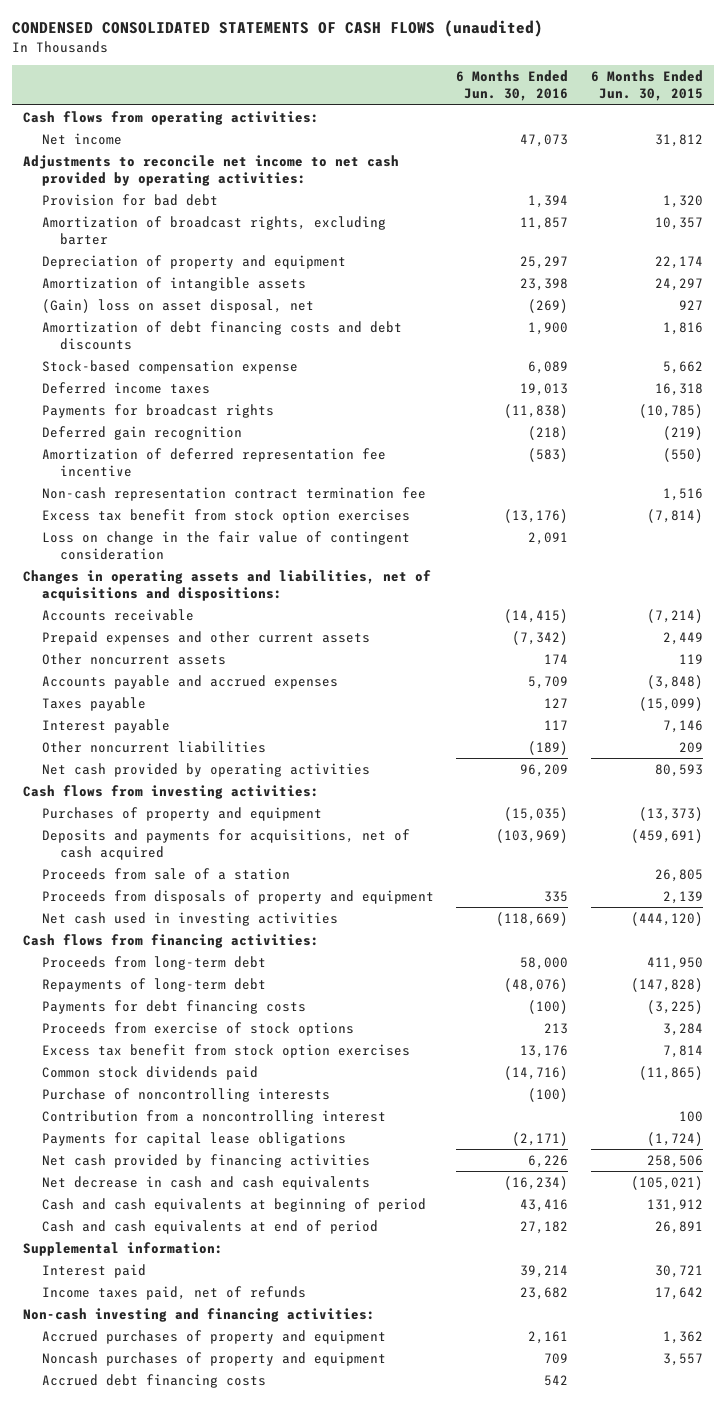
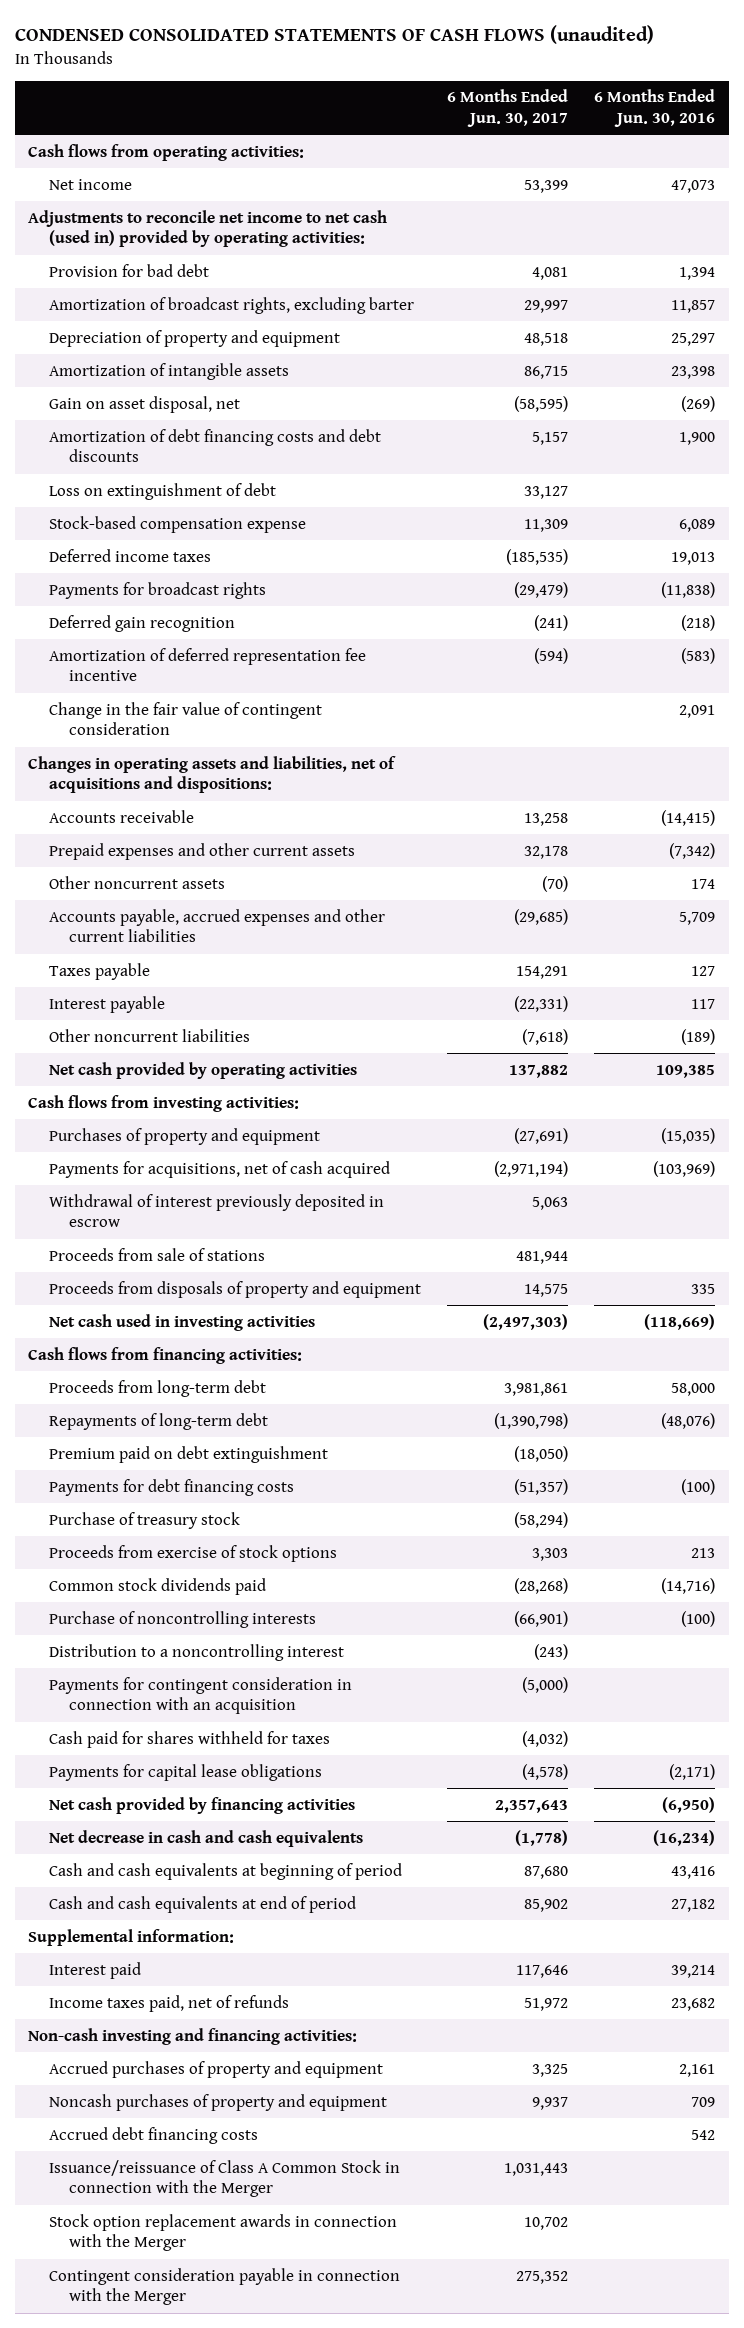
- | 6 Months Ended Jun. 30, 2016 | 6 Months Ended Jun. 30, 2015
+ | 6 Months Ended Jun. 30, 2017 | 6 Months Ended Jun. 30, 2016
- Adjustments to reconcile net income to net cash provided by operating activities:
+ Adjustments to reconcile net income to net cash (used in) provided by operating activities:
- (Gain) loss on asset disposal, net | (269) | 927
+ Gain on asset disposal, net | (58,595) | (269)
+ Loss on extinguishment of debt | 33,127 |
- Non-cash representation contract termination fee | | 1,516
- Excess tax benefit from stock option exercises | (13,176) | (7,814)
- Loss on change in the fair value of contingent consideration | 2,091 |
+ Change in the fair value of contingent consideration | | 2,091
- Accounts payable and accrued expenses | 5,709 | (3,848)
+ Accounts payable, accrued expenses and other current liabilities | (29,685) | 5,709
- Net cash provided by operating activities | 96,209 | 80,593
+ Net cash provided by operating activities | 137,882 | 109,385
- Deposits and payments for acquisitions, net of cash acquired | (103,969) | (459,691)
- Proceeds from sale of a station | | 26,805
+ Payments for acquisitions, net of cash acquired | (2,971,194) | (103,969)
+ Withdrawal of interest previously deposited in escrow | 5,063 |
+ Proceeds from sale of stations | 481,944 |
+ Premium paid on debt extinguishment | (18,050) |
+ Purchase of treasury stock | (58,294) |
- Excess tax benefit from stock option exercises | 13,176 | 7,814
- Contribution from a noncontrolling interest | | 100
+ Distribution to a noncontrolling interest | (243) |
+ Payments for contingent consideration in connection with an acquisition | (5,000) |
+ Cash paid for shares withheld for taxes | (4,032) |
- Net cash provided by financing activities | 6,226 | 258,506
+ Net cash provided by financing activities | 2,357,643 | (6,950)
+ Issuance/reissuance of Class A Common Stock in connection with the Merger | 1,031,443 |
+ Stock option replacement awards in connection with the Merger | 10,702 |
+ Contingent consideration payable in connection with the Merger | 275,352 |

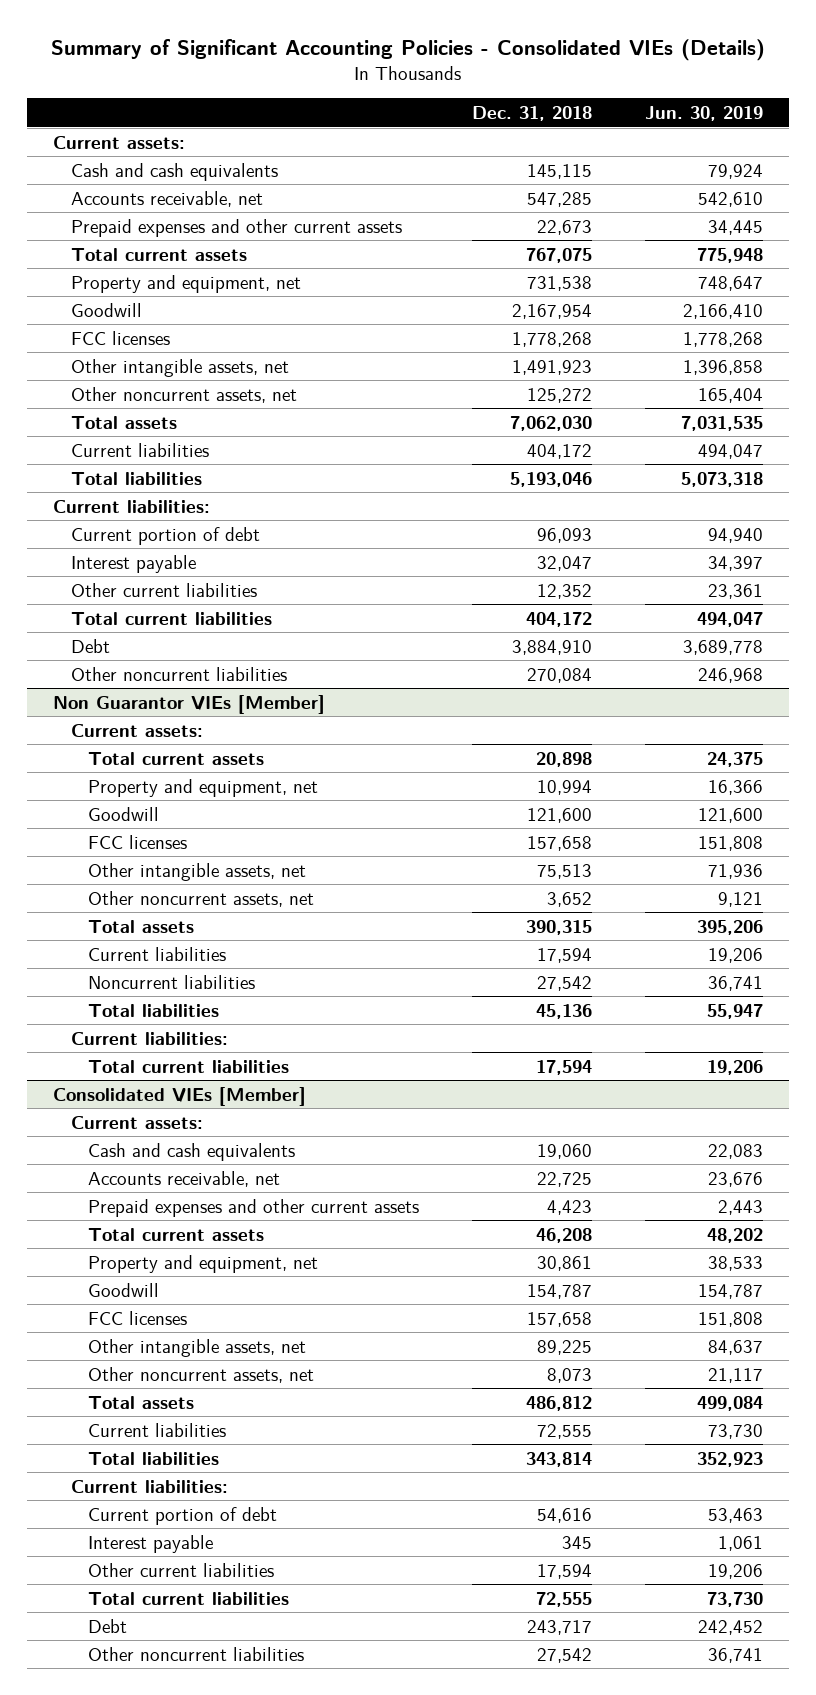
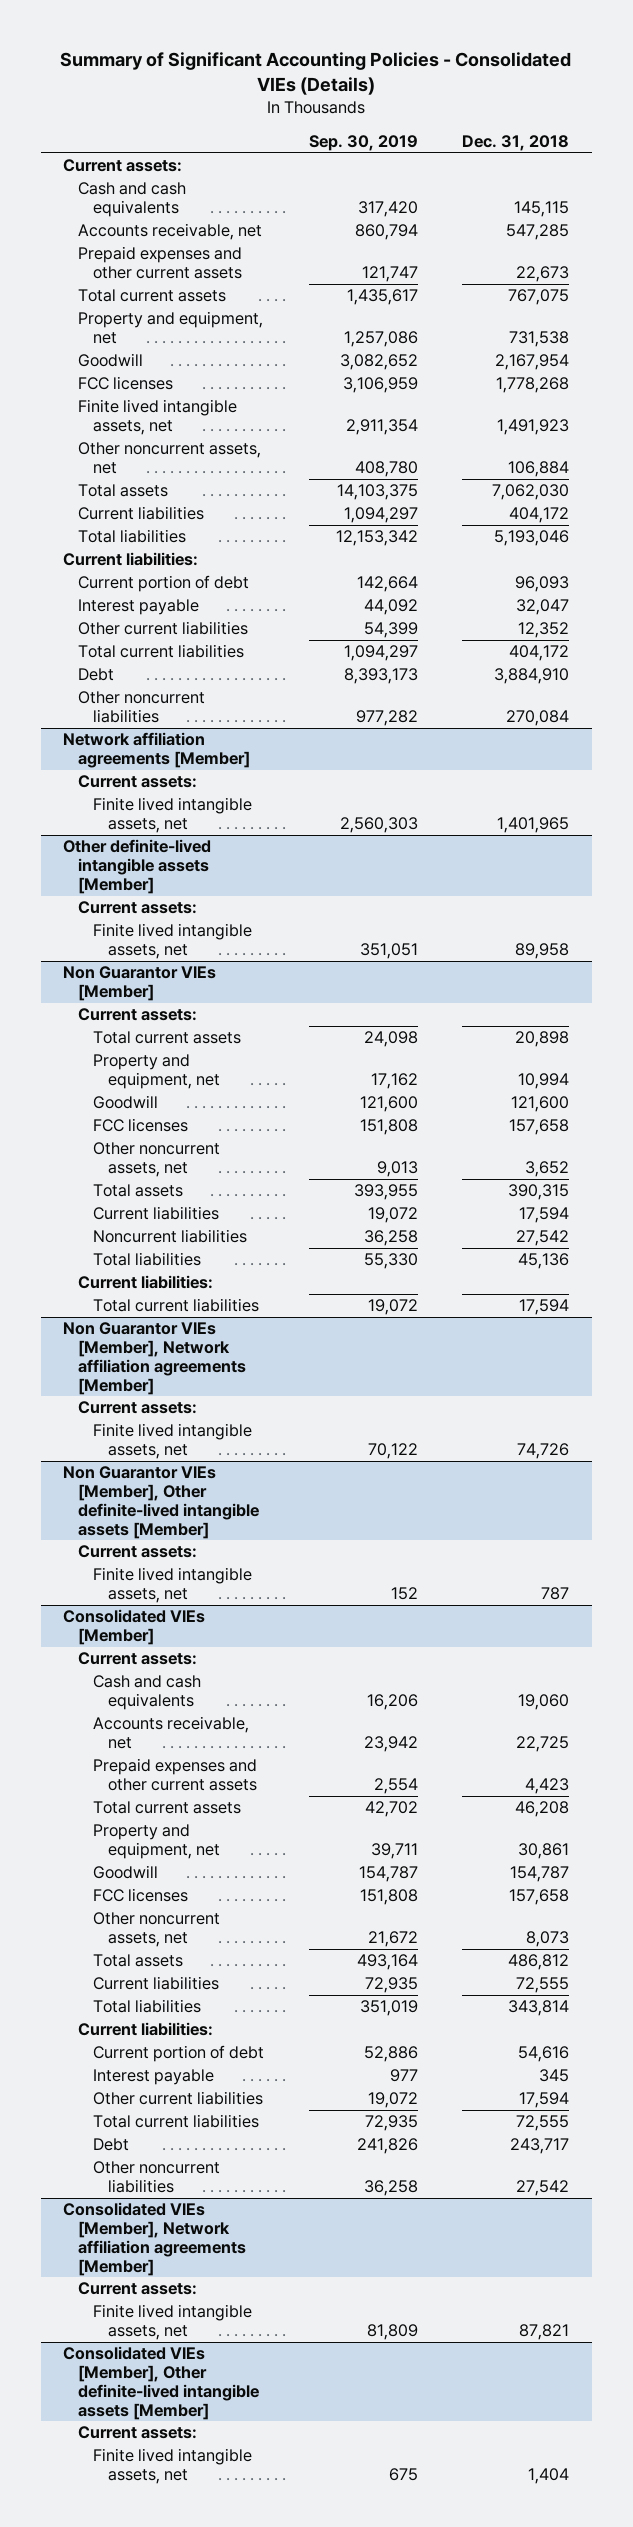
- | Dec. 31, 2018 | Jun. 30, 2019
+ | Sep. 30, 2019 | Dec. 31, 2018
- Other intangible assets, net | 1,491,923 | 1,396,858
- Other noncurrent assets, net | 125,272 | 165,404
+ Finite lived intangible assets, net | 2,911,354 | 1,491,923
+ Other noncurrent assets, net | 408,780 | 106,884
+ Network affiliation agreements [Member]
+ Current assets:
+ Finite lived intangible assets, net | 2,560,303 | 1,401,965
+ Other definite-lived intangible assets [Member]
+ Current assets:
+ Finite lived intangible assets, net | 351,051 | 89,958
@ Non Guarantor VIEs [Member]
- Other intangible assets, net | 75,513 | 71,936
+ Non Guarantor VIEs [Member], Network affiliation agreements [Member]
+ Current assets:
+ Finite lived intangible assets, net | 70,122 | 74,726
+ Non Guarantor VIEs [Member], Other definite-lived intangible assets [Member]
+ Current assets:
+ Finite lived intangible assets, net | 152 | 787
@ Consolidated VIEs [Member]
- Other intangible assets, net | 89,225 | 84,637
+ Consolidated VIEs [Member], Network affiliation agreements [Member]
+ Current assets:
+ Finite lived intangible assets, net | 81,809 | 87,821
+ Consolidated VIEs [Member], Other definite-lived intangible assets [Member]
+ Current assets:
+ Finite lived intangible assets, net | 675 | 1,404

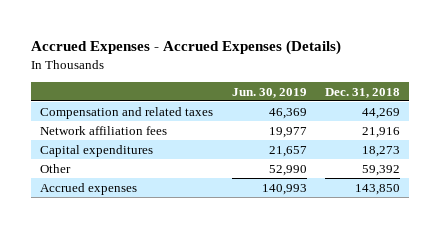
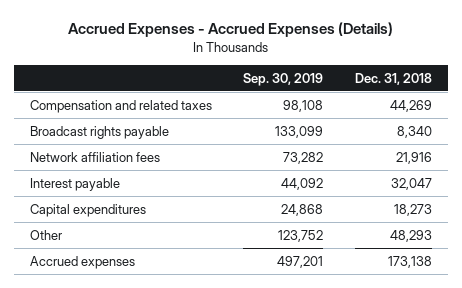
- | Jun. 30, 2019 | Dec. 31, 2018
+ | Sep. 30, 2019 | Dec. 31, 2018
+ Broadcast rights payable | 133,099 | 8,340
+ Interest payable | 44,092 | 32,047
- Other | 52,990 | 59,392
- Accrued expenses | 140,993 | 143,850
+ Other | 123,752 | 48,293
+ Accrued expenses | 497,201 | 173,138

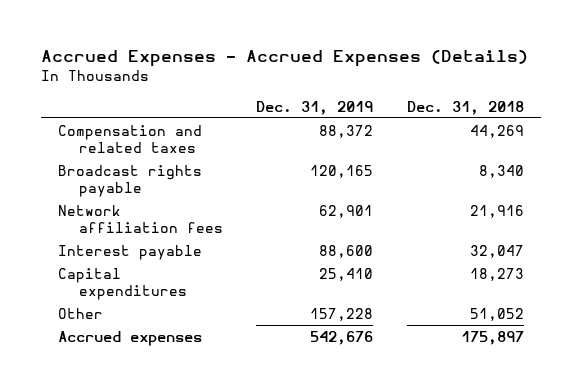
- | Sep. 30, 2019 | Dec. 31, 2018
+ | Dec. 31, 2019 | Dec. 31, 2018
- Other | 123,752 | 48,293
- Accrued expenses | 497,201 | 173,138
+ Other | 157,228 | 51,052
+ Accrued expenses | 542,676 | 175,897

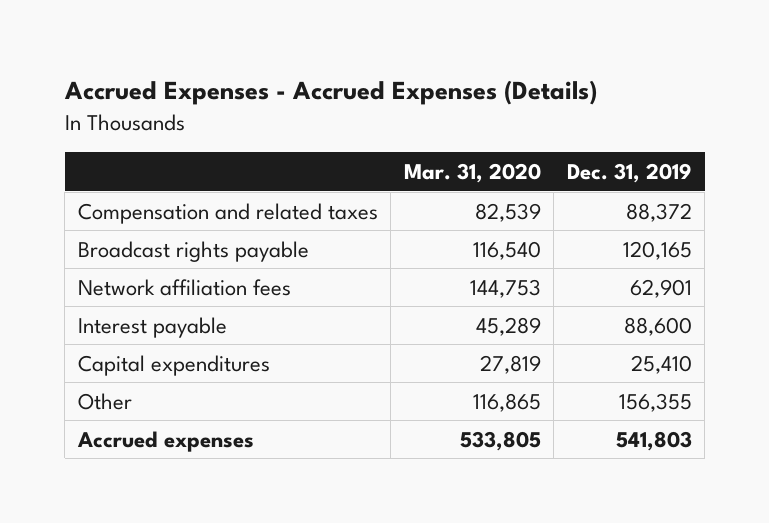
- | Dec. 31, 2019 | Dec. 31, 2018
+ | Mar. 31, 2020 | Dec. 31, 2019
- Other | 157,228 | 51,052
- Accrued expenses | 542,676 | 175,897
+ Other | 116,865 | 156,355
+ Accrued expenses | 533,805 | 541,803

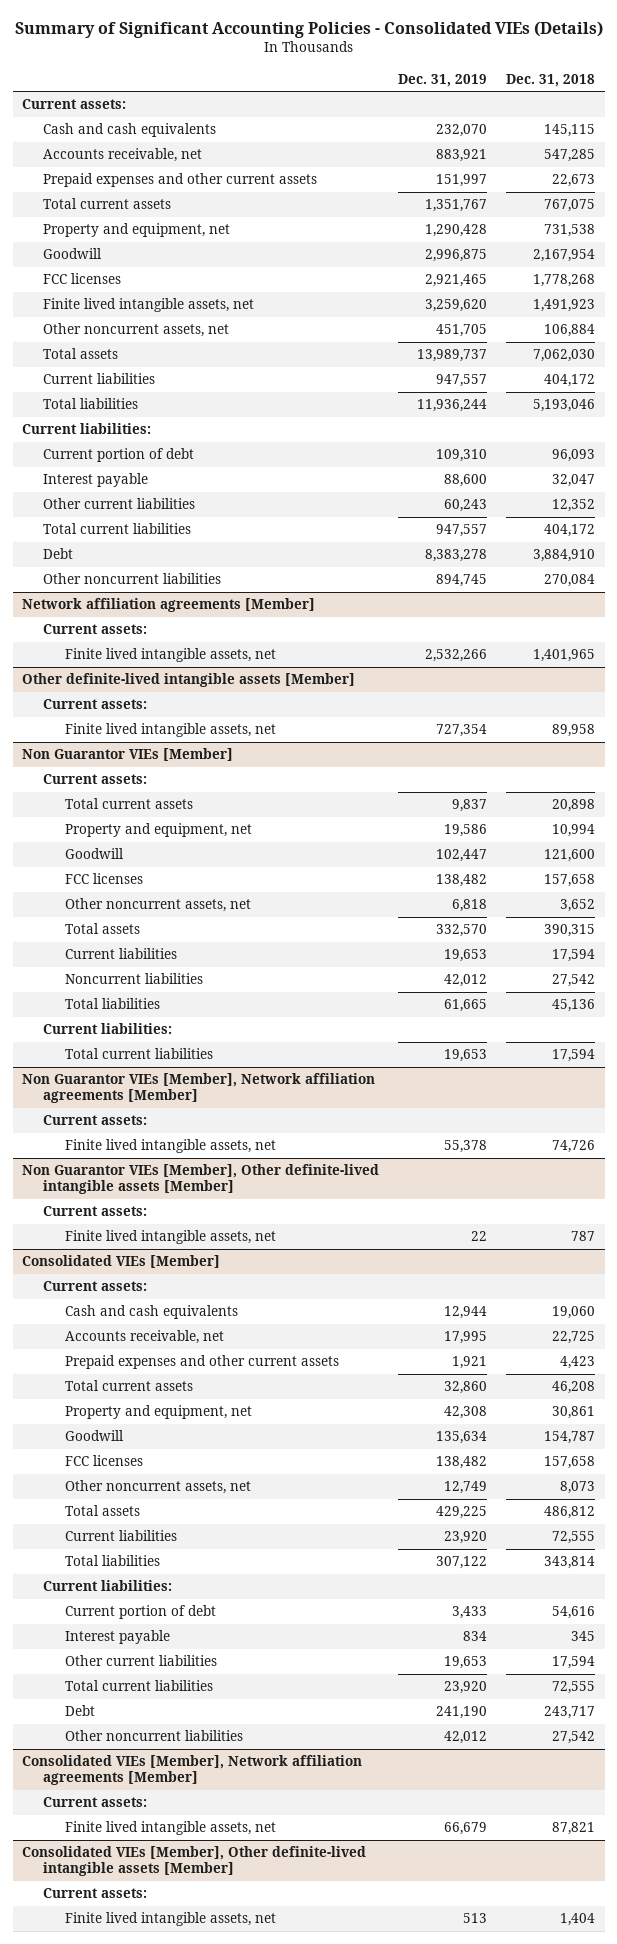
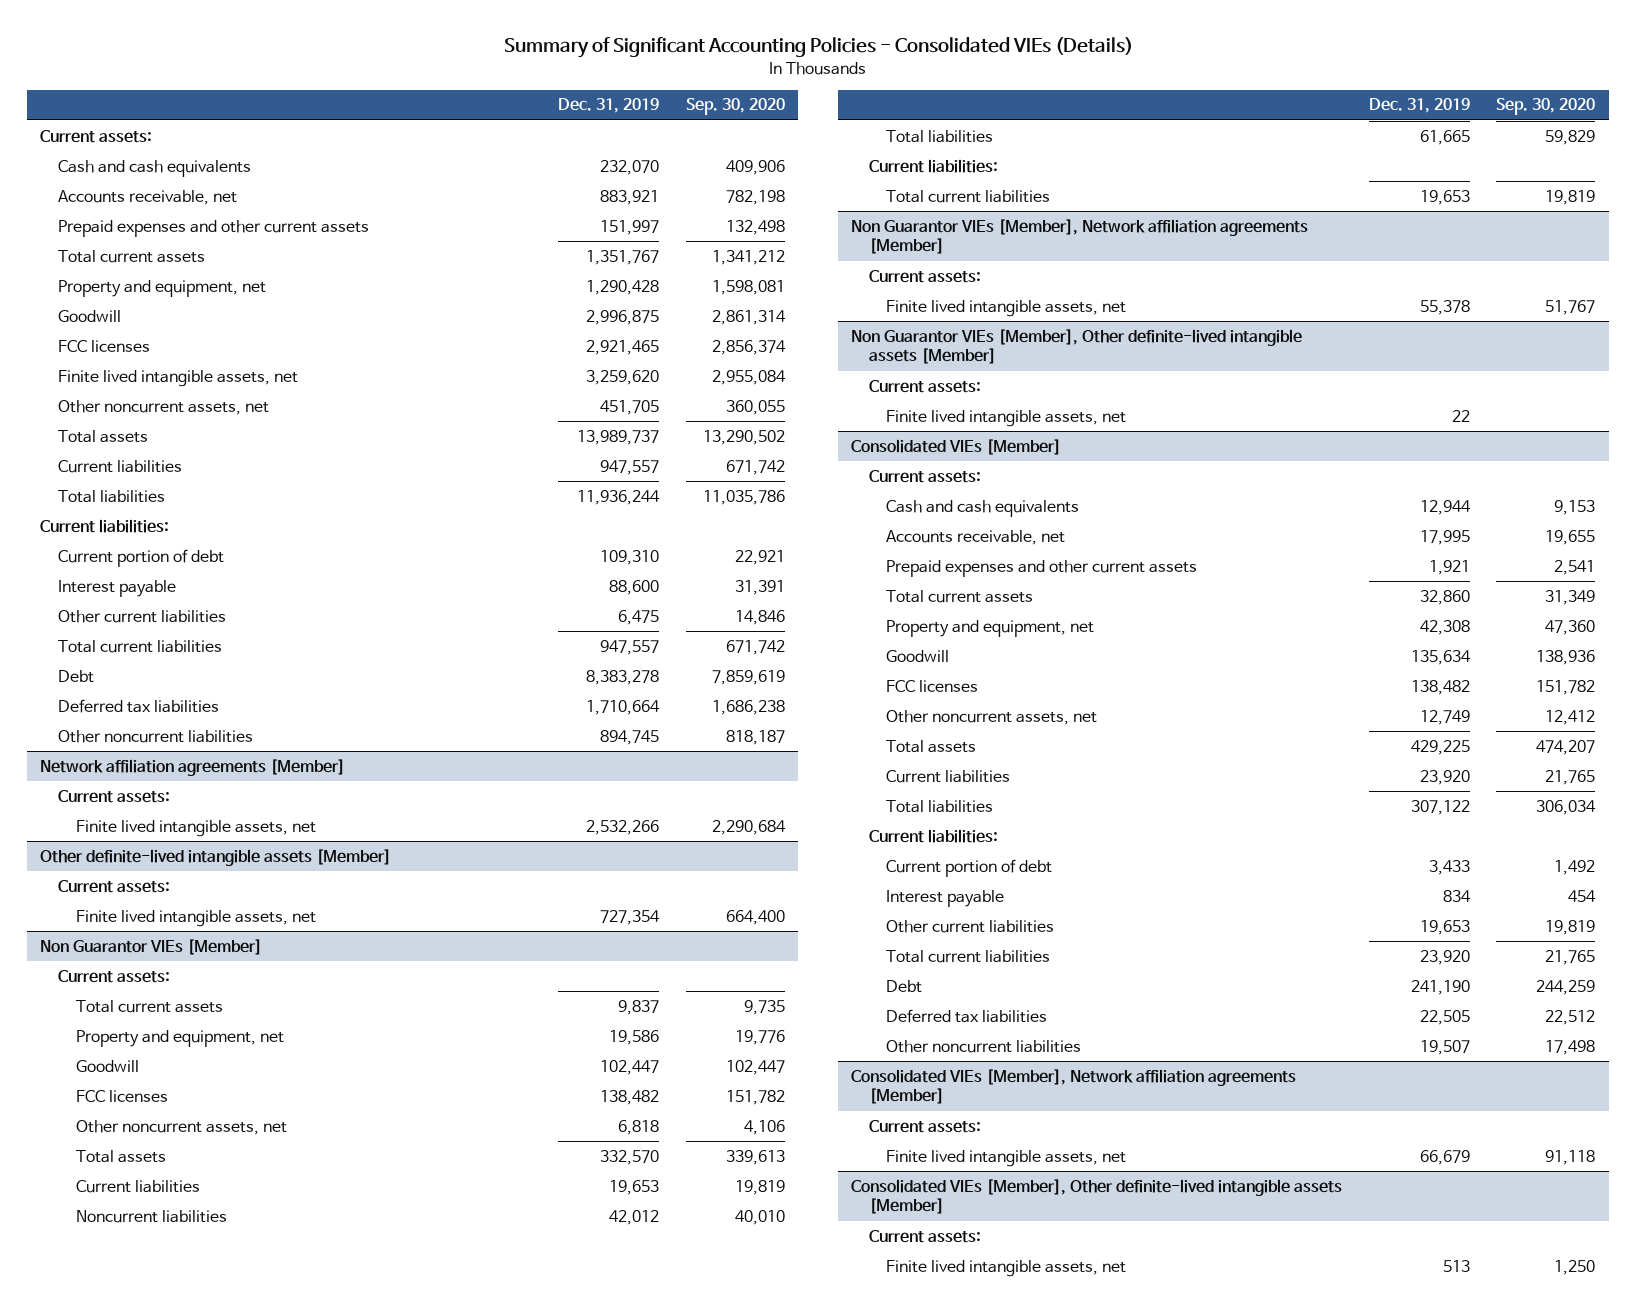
- | Dec. 31, 2019 | Dec. 31, 2018
+ | Dec. 31, 2019 | Sep. 30, 2020
- Other current liabilities | 60,243 | 12,352
+ Other current liabilities | 6,475 | 14,846
+ Deferred tax liabilities | 1,710,664 | 1,686,238
@ Consolidated VIEs [Member]
- Other noncurrent liabilities | 42,012 | 27,542
+ Deferred tax liabilities | 22,505 | 22,512
+ Other noncurrent liabilities | 19,507 | 17,498

